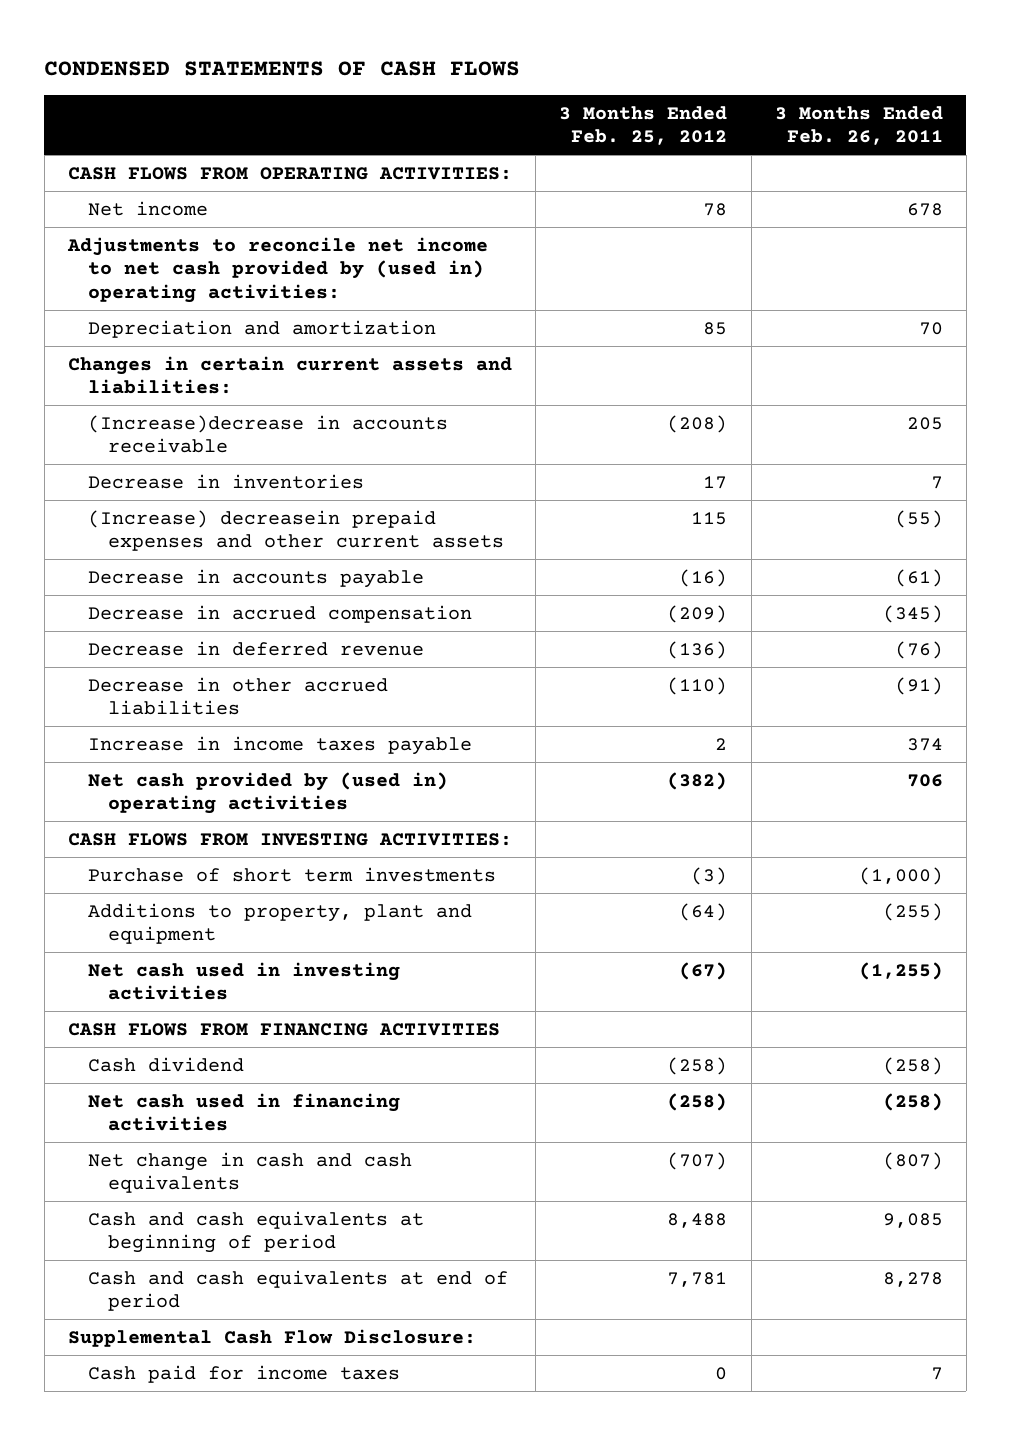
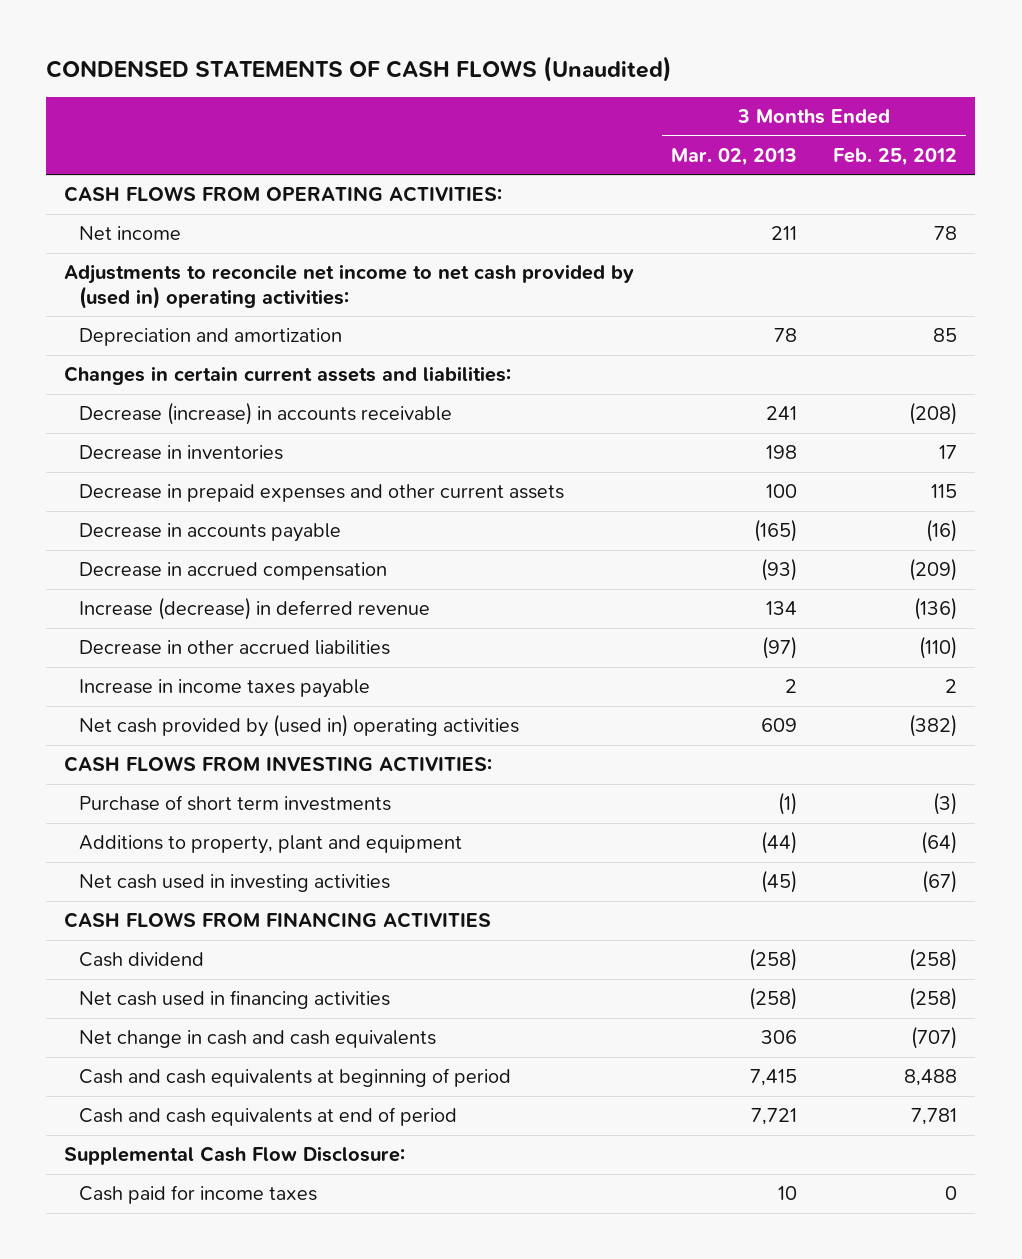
- CONDENSED STATEMENTS OF CASH FLOWS
+ CONDENSED STATEMENTS OF CASH FLOWS (Unaudited)
- | 3 Months Ended Feb. 25, 2012 | 3 Months Ended Feb. 26, 2011
+ | 3 Months Ended Mar. 02, 2013 | 3 Months Ended Feb. 25, 2012
- (Increase)decrease in accounts receivable | (208) | 205
+ Decrease (increase) in accounts receivable | 241 | (208)
- (Increase) decreasein prepaid expenses and other current assets | 115 | (55)
+ Decrease in prepaid expenses and other current assets | 100 | 115
- Decrease in deferred revenue | (136) | (76)
+ Increase (decrease) in deferred revenue | 134 | (136)

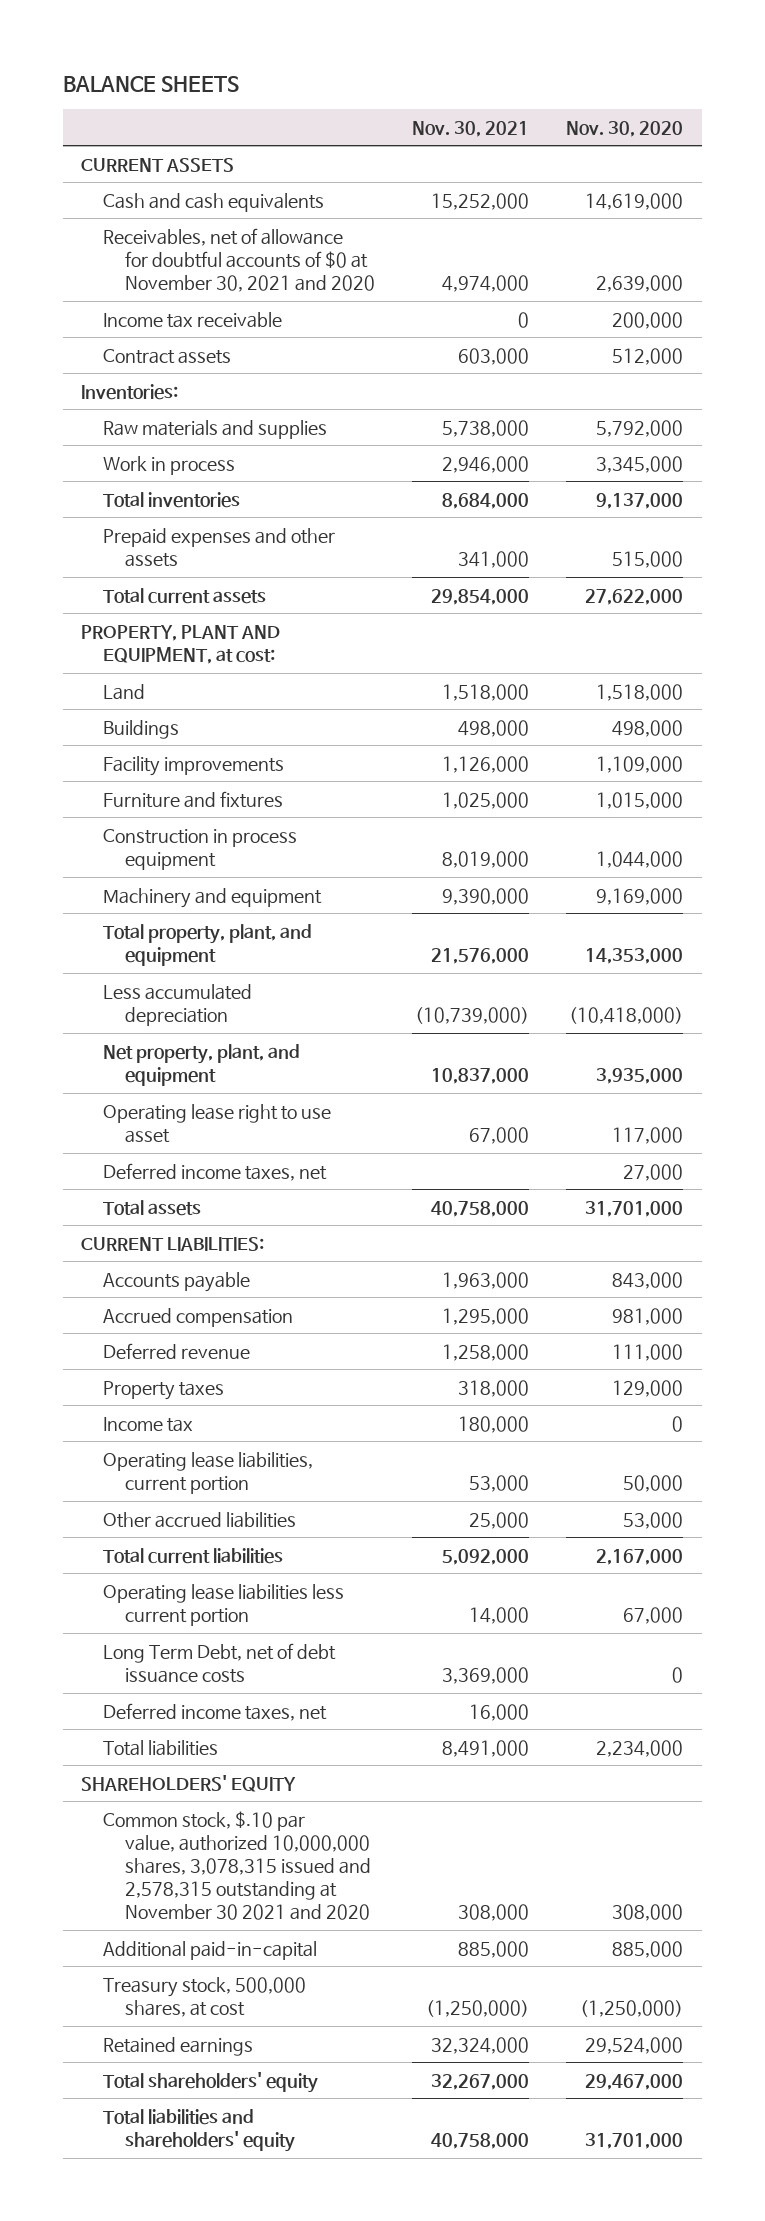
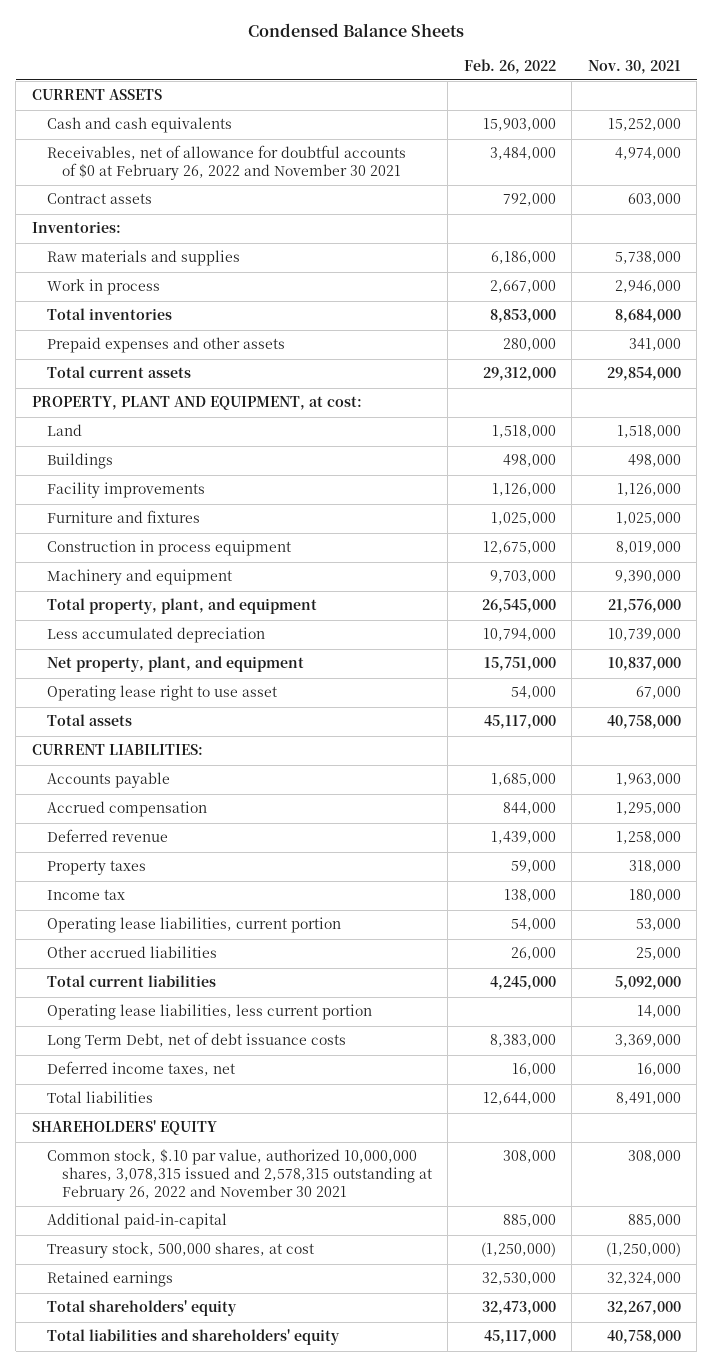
- BALANCE SHEETS
+ Condensed Balance Sheets
- | Nov. 30, 2021 | Nov. 30, 2020
+ | Feb. 26, 2022 | Nov. 30, 2021
- Receivables, net of allowance for doubtful accounts of $0 at November 30, 2021 and 2020 | 4,974,000 | 2,639,000
- Income tax receivable | 0 | 200,000
+ Receivables, net of allowance for doubtful accounts of $0 at February 26, 2022 and November 30 2021 | 3,484,000 | 4,974,000
- Less accumulated depreciation | (10,739,000) | (10,418,000)
+ Less accumulated depreciation | 10,794,000 | 10,739,000
- Deferred income taxes, net | | 27,000
- Operating lease liabilities less current portion | 14,000 | 67,000
+ Operating lease liabilities, less current portion | | 14,000
- Common stock, $.10 par value, authorized 10,000,000 shares, 3,078,315 issued and 2,578,315 outstanding at November 30 2021 and 2020 | 308,000 | 308,000
+ Common stock, $.10 par value, authorized 10,000,000 shares, 3,078,315 issued and 2,578,315 outstanding at February 26, 2022 and November 30 2021 | 308,000 | 308,000

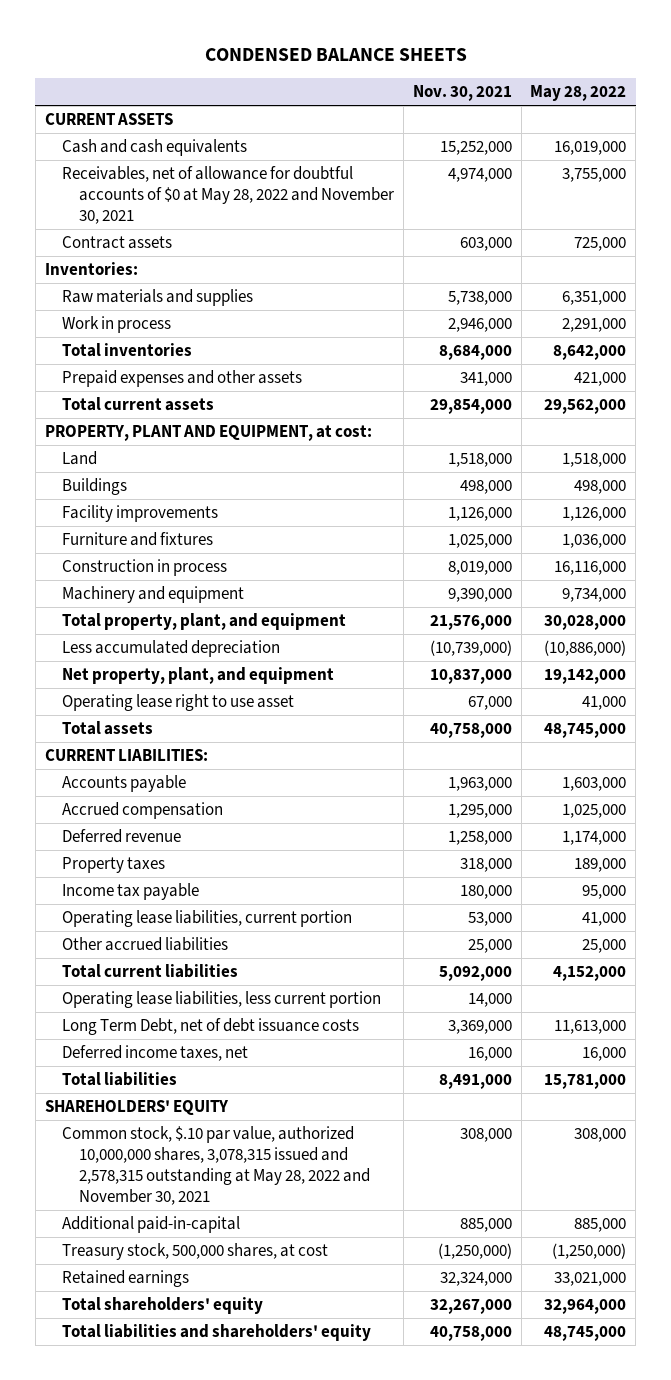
- Condensed Balance Sheets
+ CONDENSED BALANCE SHEETS
- | Feb. 26, 2022 | Nov. 30, 2021
+ | Nov. 30, 2021 | May 28, 2022
- Receivables, net of allowance for doubtful accounts of $0 at February 26, 2022 and November 30 2021 | 3,484,000 | 4,974,000
+ Receivables, net of allowance for doubtful accounts of $0 at May 28, 2022 and November 30, 2021 | 4,974,000 | 3,755,000
- Construction in process equipment | 12,675,000 | 8,019,000
+ Construction in process | 8,019,000 | 16,116,000
- Less accumulated depreciation | 10,794,000 | 10,739,000
+ Less accumulated depreciation | (10,739,000) | (10,886,000)
- Income tax | 138,000 | 180,000
+ Income tax payable | 180,000 | 95,000
- Common stock, $.10 par value, authorized 10,000,000 shares, 3,078,315 issued and 2,578,315 outstanding at February 26, 2022 and November 30 2021 | 308,000 | 308,000
+ Common stock, $.10 par value, authorized 10,000,000 shares, 3,078,315 issued and 2,578,315 outstanding at May 28, 2022 and November 30, 2021 | 308,000 | 308,000

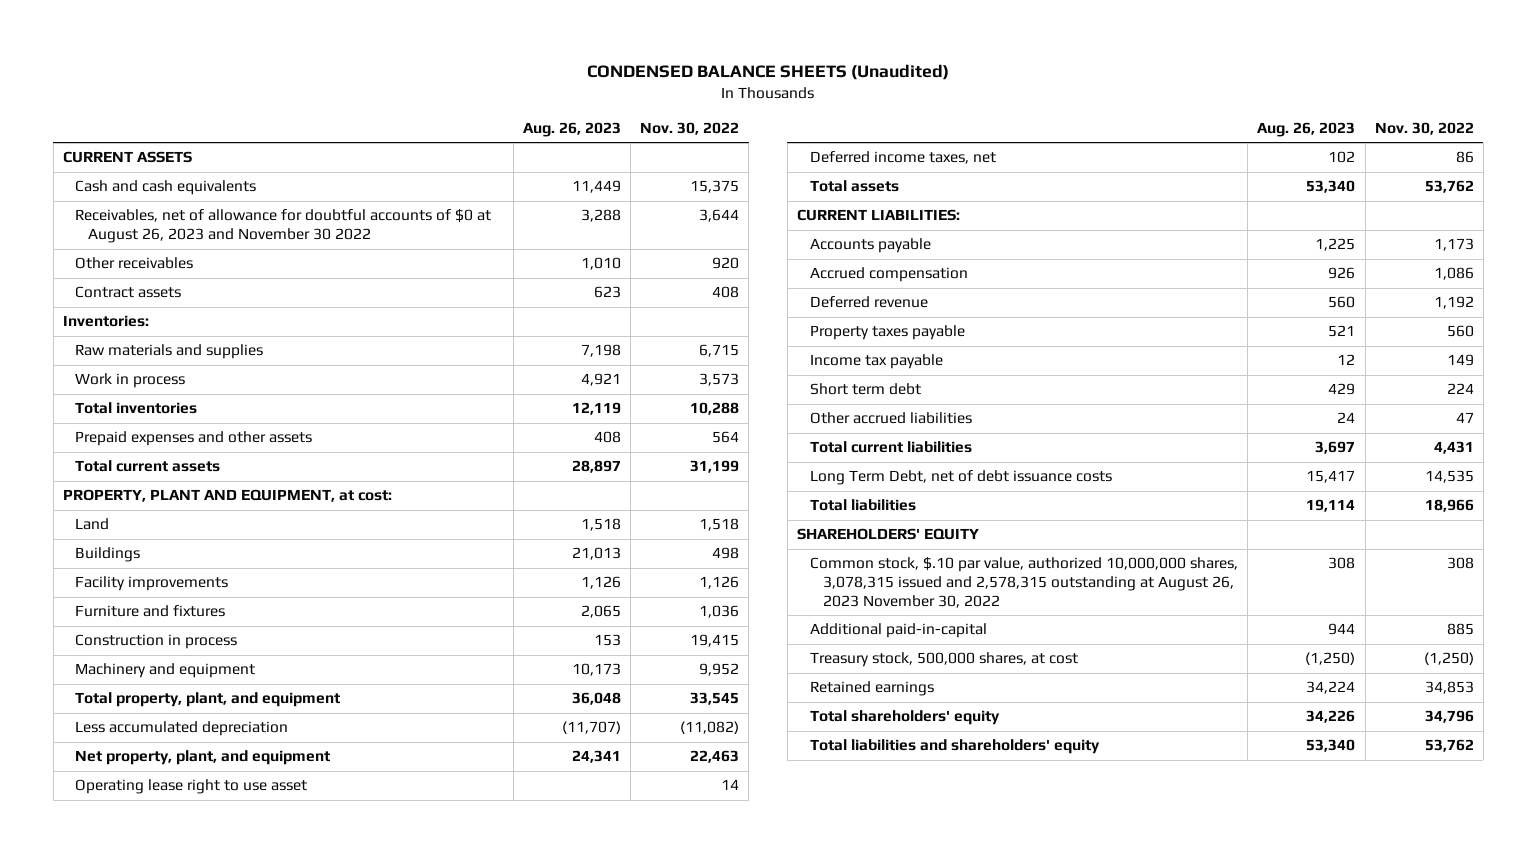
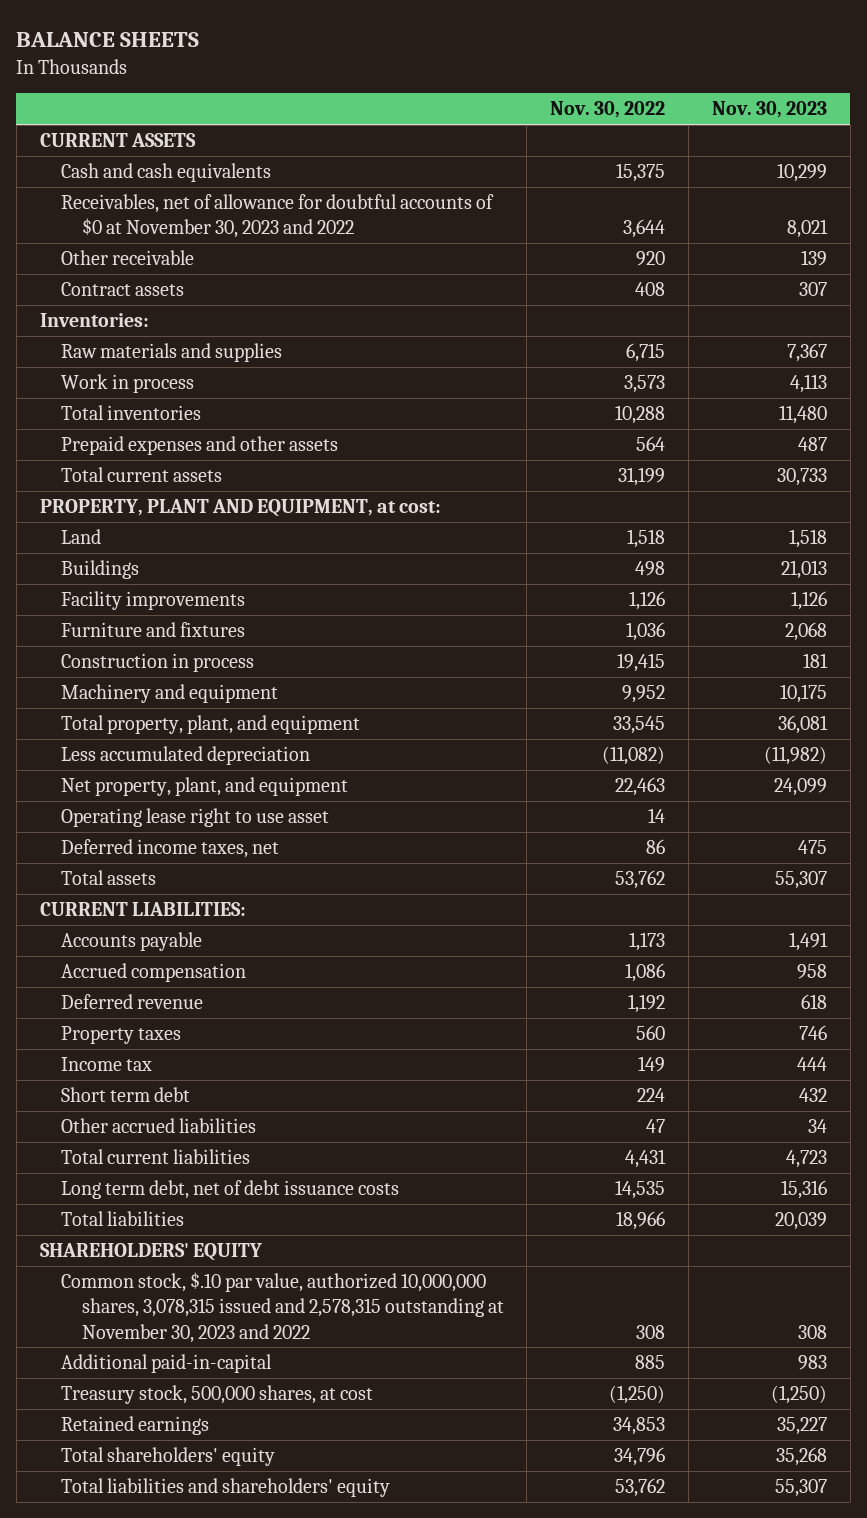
- CONDENSED BALANCE SHEETS (Unaudited)
+ BALANCE SHEETS
- | Aug. 26, 2023 | Nov. 30, 2022
+ | Nov. 30, 2022 | Nov. 30, 2023
- Receivables, net of allowance for doubtful accounts of $0 at August 26, 2023 and November 30 2022 | 3,288 | 3,644
- Other receivables | 1,010 | 920
+ Receivables, net of allowance for doubtful accounts of $0 at November 30, 2023 and 2022 | 3,644 | 8,021
+ Other receivable | 920 | 139
- Property taxes payable | 521 | 560
- Income tax payable | 12 | 149
+ Property taxes | 560 | 746
+ Income tax | 149 | 444
- Long Term Debt, net of debt issuance costs | 15,417 | 14,535
+ Long term debt, net of debt issuance costs | 14,535 | 15,316
- Common stock, $.10 par value, authorized 10,000,000 shares, 3,078,315 issued and 2,578,315 outstanding at August 26, 2023 November 30, 2022 | 308 | 308
+ Common stock, $.10 par value, authorized 10,000,000 shares, 3,078,315 issued and 2,578,315 outstanding at November 30, 2023 and 2022 | 308 | 308

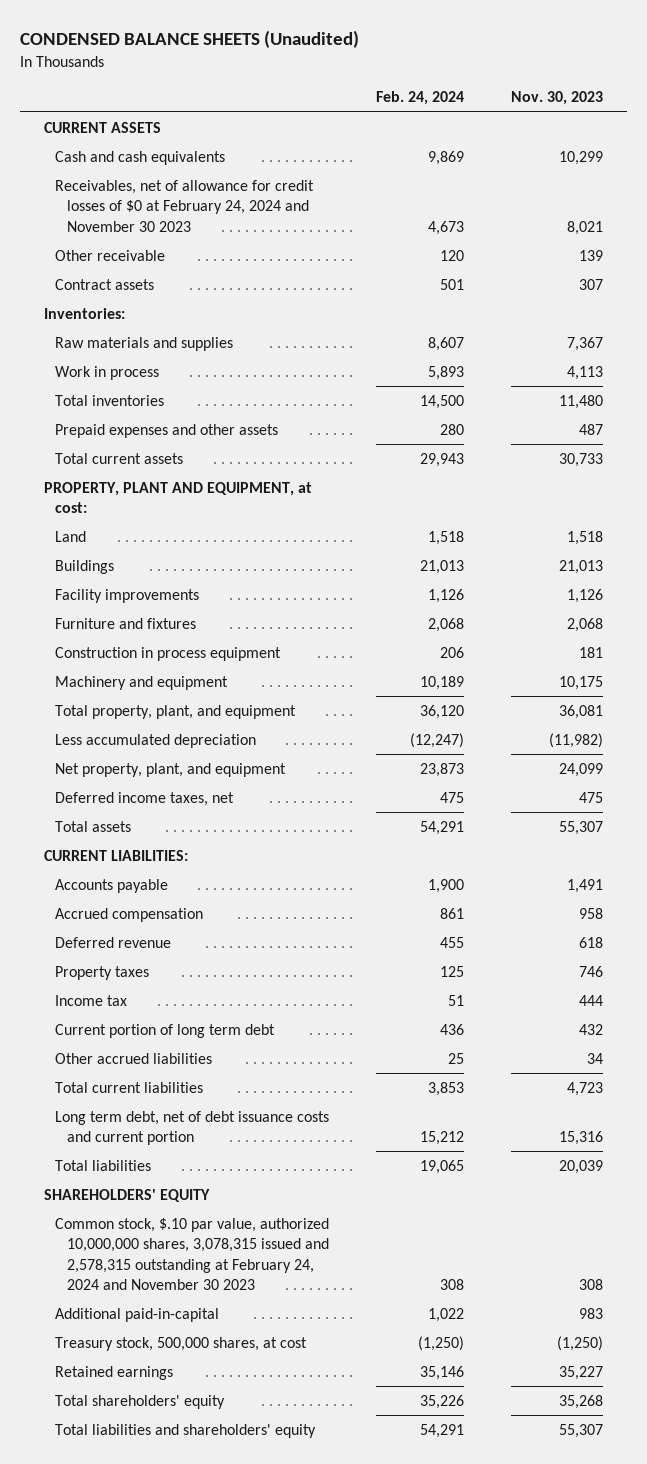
- BALANCE SHEETS
+ CONDENSED BALANCE SHEETS (Unaudited)
- | Nov. 30, 2022 | Nov. 30, 2023
+ | Feb. 24, 2024 | Nov. 30, 2023
- Receivables, net of allowance for doubtful accounts of $0 at November 30, 2023 and 2022 | 3,644 | 8,021
+ Receivables, net of allowance for credit losses of $0 at February 24, 2024 and November 30 2023 | 4,673 | 8,021
- Construction in process | 19,415 | 181
+ Construction in process equipment | 206 | 181
- Operating lease right to use asset | 14 |
- Short term debt | 224 | 432
+ Current portion of long term debt | 436 | 432
- Long term debt, net of debt issuance costs | 14,535 | 15,316
+ Long term debt, net of debt issuance costs and current portion | 15,212 | 15,316
- Common stock, $.10 par value, authorized 10,000,000 shares, 3,078,315 issued and 2,578,315 outstanding at November 30, 2023 and 2022 | 308 | 308
+ Common stock, $.10 par value, authorized 10,000,000 shares, 3,078,315 issued and 2,578,315 outstanding at February 24, 2024 and November 30 2023 | 308 | 308

